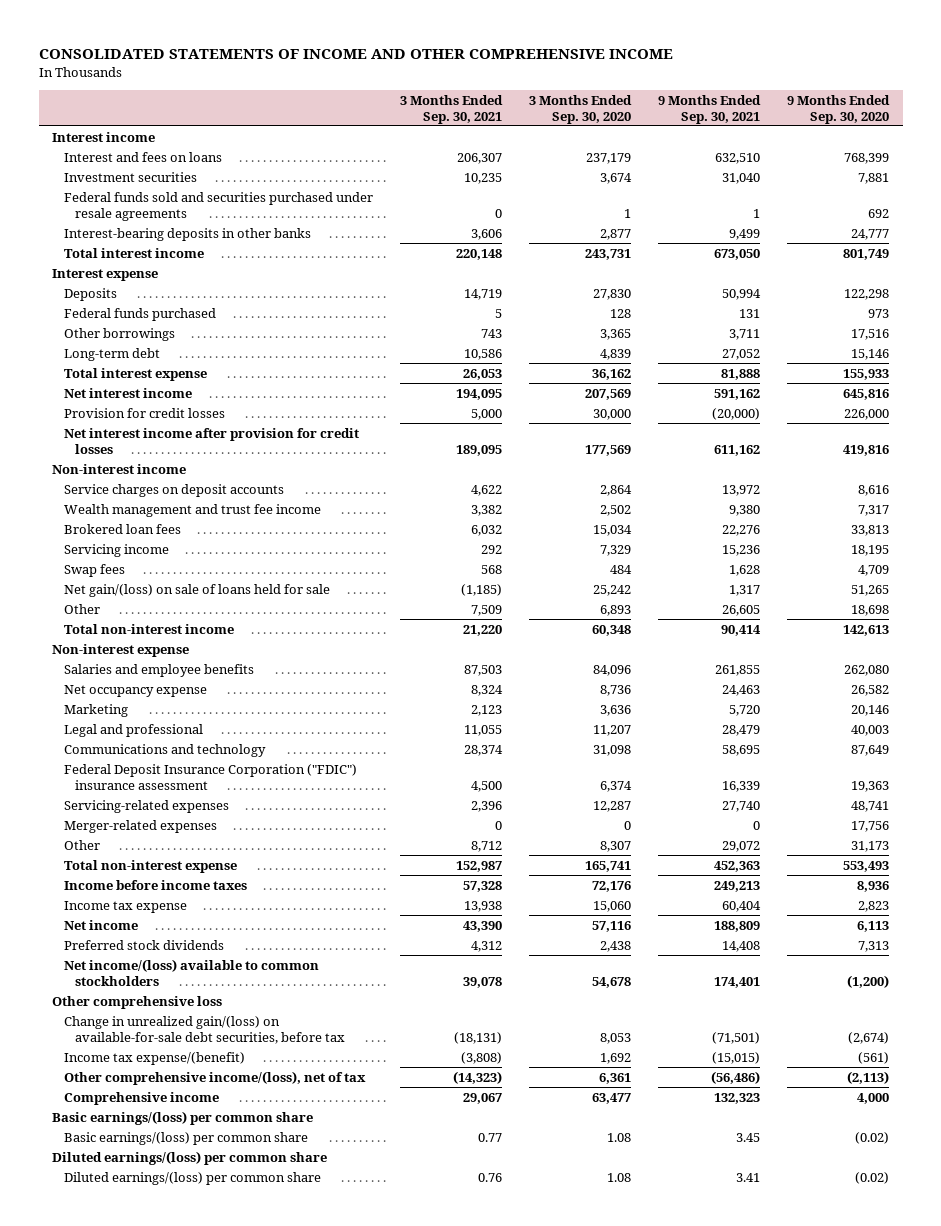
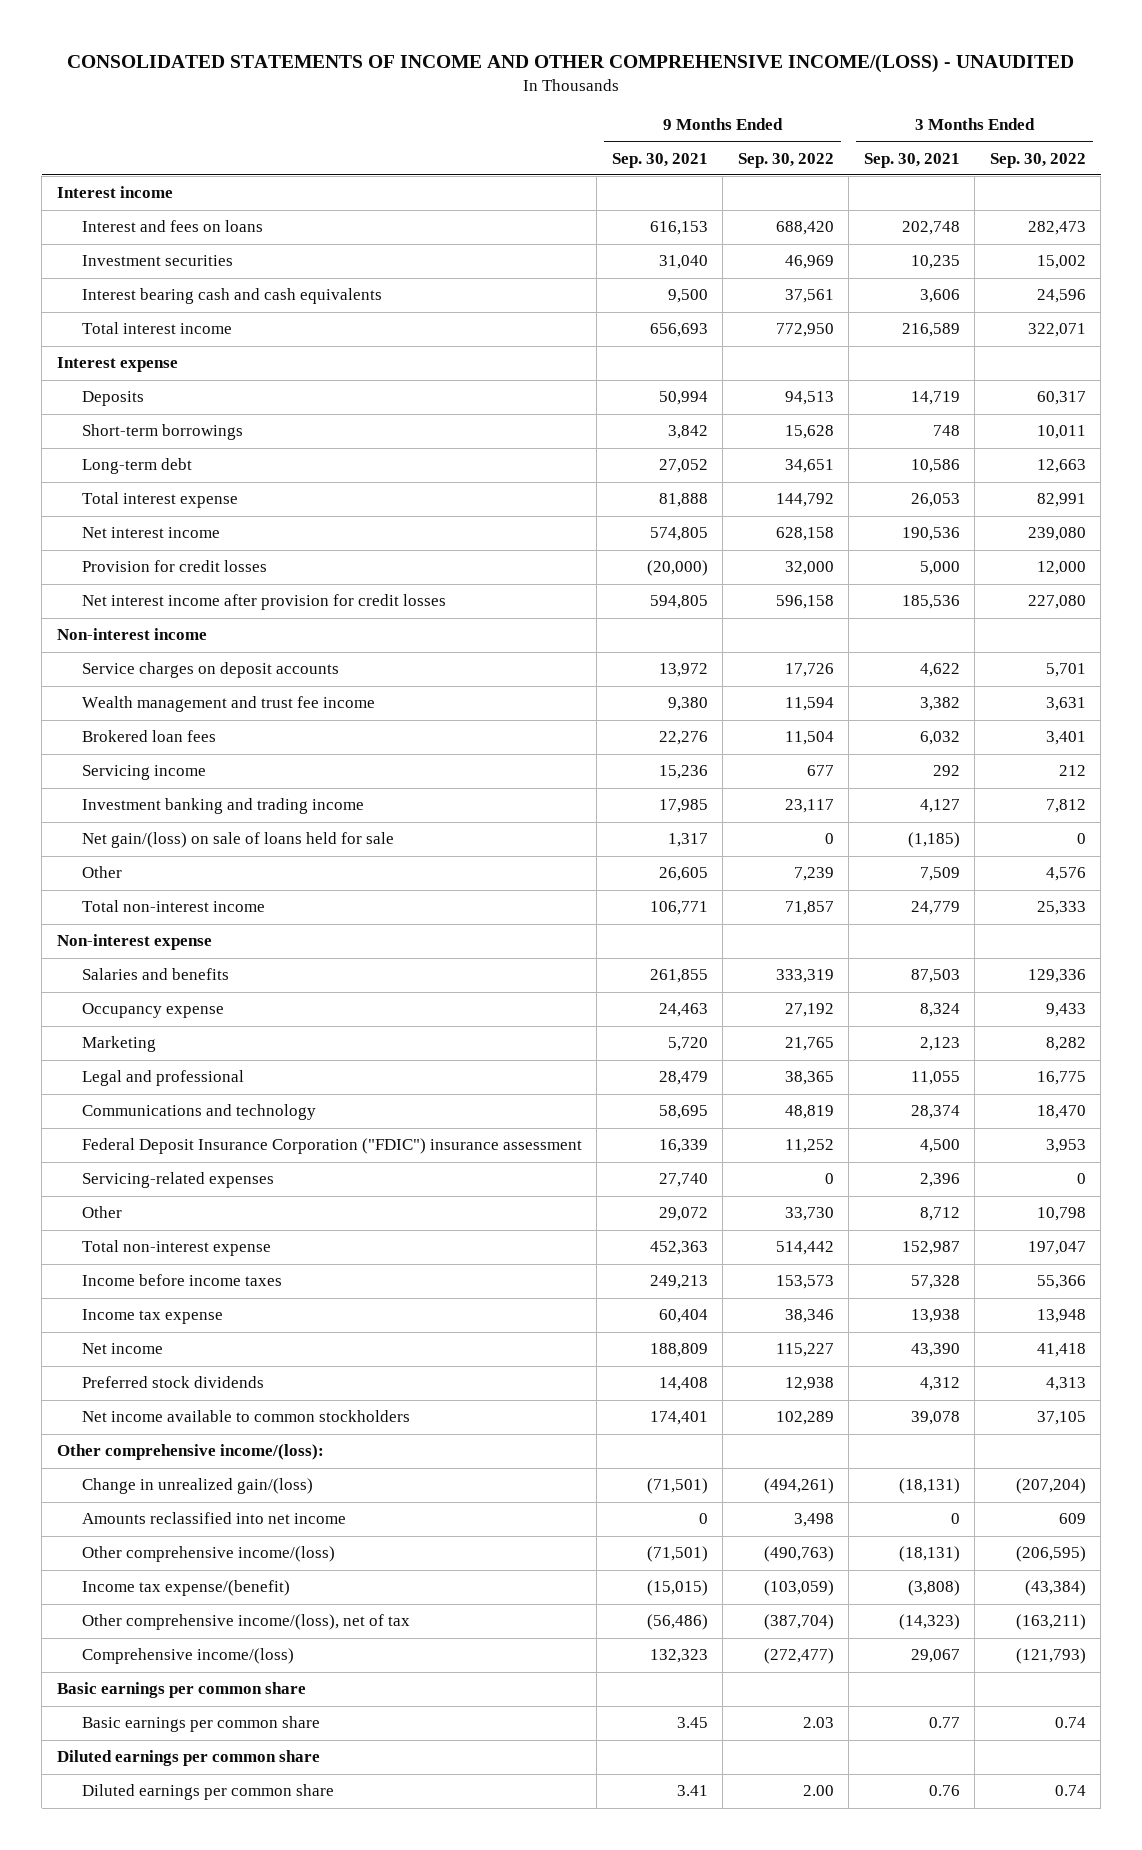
- CONSOLIDATED STATEMENTS OF INCOME AND OTHER COMPREHENSIVE INCOME
+ CONSOLIDATED STATEMENTS OF INCOME AND OTHER COMPREHENSIVE INCOME/(LOSS) - UNAUDITED
- | 3 Months Ended Sep. 30, 2021 | 3 Months Ended Sep. 30, 2020 | 9 Months Ended Sep. 30, 2021 | 9 Months Ended Sep. 30, 2020
+ | 9 Months Ended Sep. 30, 2021 | 9 Months Ended Sep. 30, 2022 | 3 Months Ended Sep. 30, 2021 | 3 Months Ended Sep. 30, 2022
- Interest and fees on loans | 206,307 | 237,179 | 632,510 | 768,399
+ Interest and fees on loans | 616,153 | 688,420 | 202,748 | 282,473
- Federal funds sold and securities purchased under resale agreements | 0 | 1 | 1 | 692
- Interest-bearing deposits in other banks | 3,606 | 2,877 | 9,499 | 24,777
- Total interest income | 220,148 | 243,731 | 673,050 | 801,749
+ Interest bearing cash and cash equivalents | 9,500 | 37,561 | 3,606 | 24,596
+ Total interest income | 656,693 | 772,950 | 216,589 | 322,071
- Federal funds purchased | 5 | 128 | 131 | 973
- Other borrowings | 743 | 3,365 | 3,711 | 17,516
+ Short-term borrowings | 3,842 | 15,628 | 748 | 10,011
- Net interest income | 194,095 | 207,569 | 591,162 | 645,816
+ Net interest income | 574,805 | 628,158 | 190,536 | 239,080
- Net interest income after provision for credit losses | 189,095 | 177,569 | 611,162 | 419,816
+ Net interest income after provision for credit losses | 594,805 | 596,158 | 185,536 | 227,080
- Swap fees | 568 | 484 | 1,628 | 4,709
+ Investment banking and trading income | 17,985 | 23,117 | 4,127 | 7,812
- Total non-interest income | 21,220 | 60,348 | 90,414 | 142,613
+ Total non-interest income | 106,771 | 71,857 | 24,779 | 25,333
- Salaries and employee benefits | 87,503 | 84,096 | 261,855 | 262,080
- Net occupancy expense | 8,324 | 8,736 | 24,463 | 26,582
+ Salaries and benefits | 261,855 | 333,319 | 87,503 | 129,336
+ Occupancy expense | 24,463 | 27,192 | 8,324 | 9,433
- Merger-related expenses | 0 | 0 | 0 | 17,756
- Net income/(loss) available to common stockholders | 39,078 | 54,678 | 174,401 | (1,200)
- Other comprehensive loss
- Change in unrealized gain/(loss) on available-for-sale debt securities, before tax | (18,131) | 8,053 | (71,501) | (2,674)
+ Net income available to common stockholders | 174,401 | 102,289 | 39,078 | 37,105
+ Other comprehensive income/(loss):
+ Change in unrealized gain/(loss) | (71,501) | (494,261) | (18,131) | (207,204)
+ Amounts reclassified into net income | 0 | 3,498 | 0 | 609
+ Other comprehensive income/(loss) | (71,501) | (490,763) | (18,131) | (206,595)
- Comprehensive income | 29,067 | 63,477 | 132,323 | 4,000
- Basic earnings/(loss) per common share
- Basic earnings/(loss) per common share | 0.77 | 1.08 | 3.45 | (0.02)
- Diluted earnings/(loss) per common share
- Diluted earnings/(loss) per common share | 0.76 | 1.08 | 3.41 | (0.02)
+ Comprehensive income/(loss) | 132,323 | (272,477) | 29,067 | (121,793)
+ Basic earnings per common share
+ Basic earnings per common share | 3.45 | 2.03 | 0.77 | 0.74
+ Diluted earnings per common share
+ Diluted earnings per common share | 3.41 | 2.00 | 0.76 | 0.74

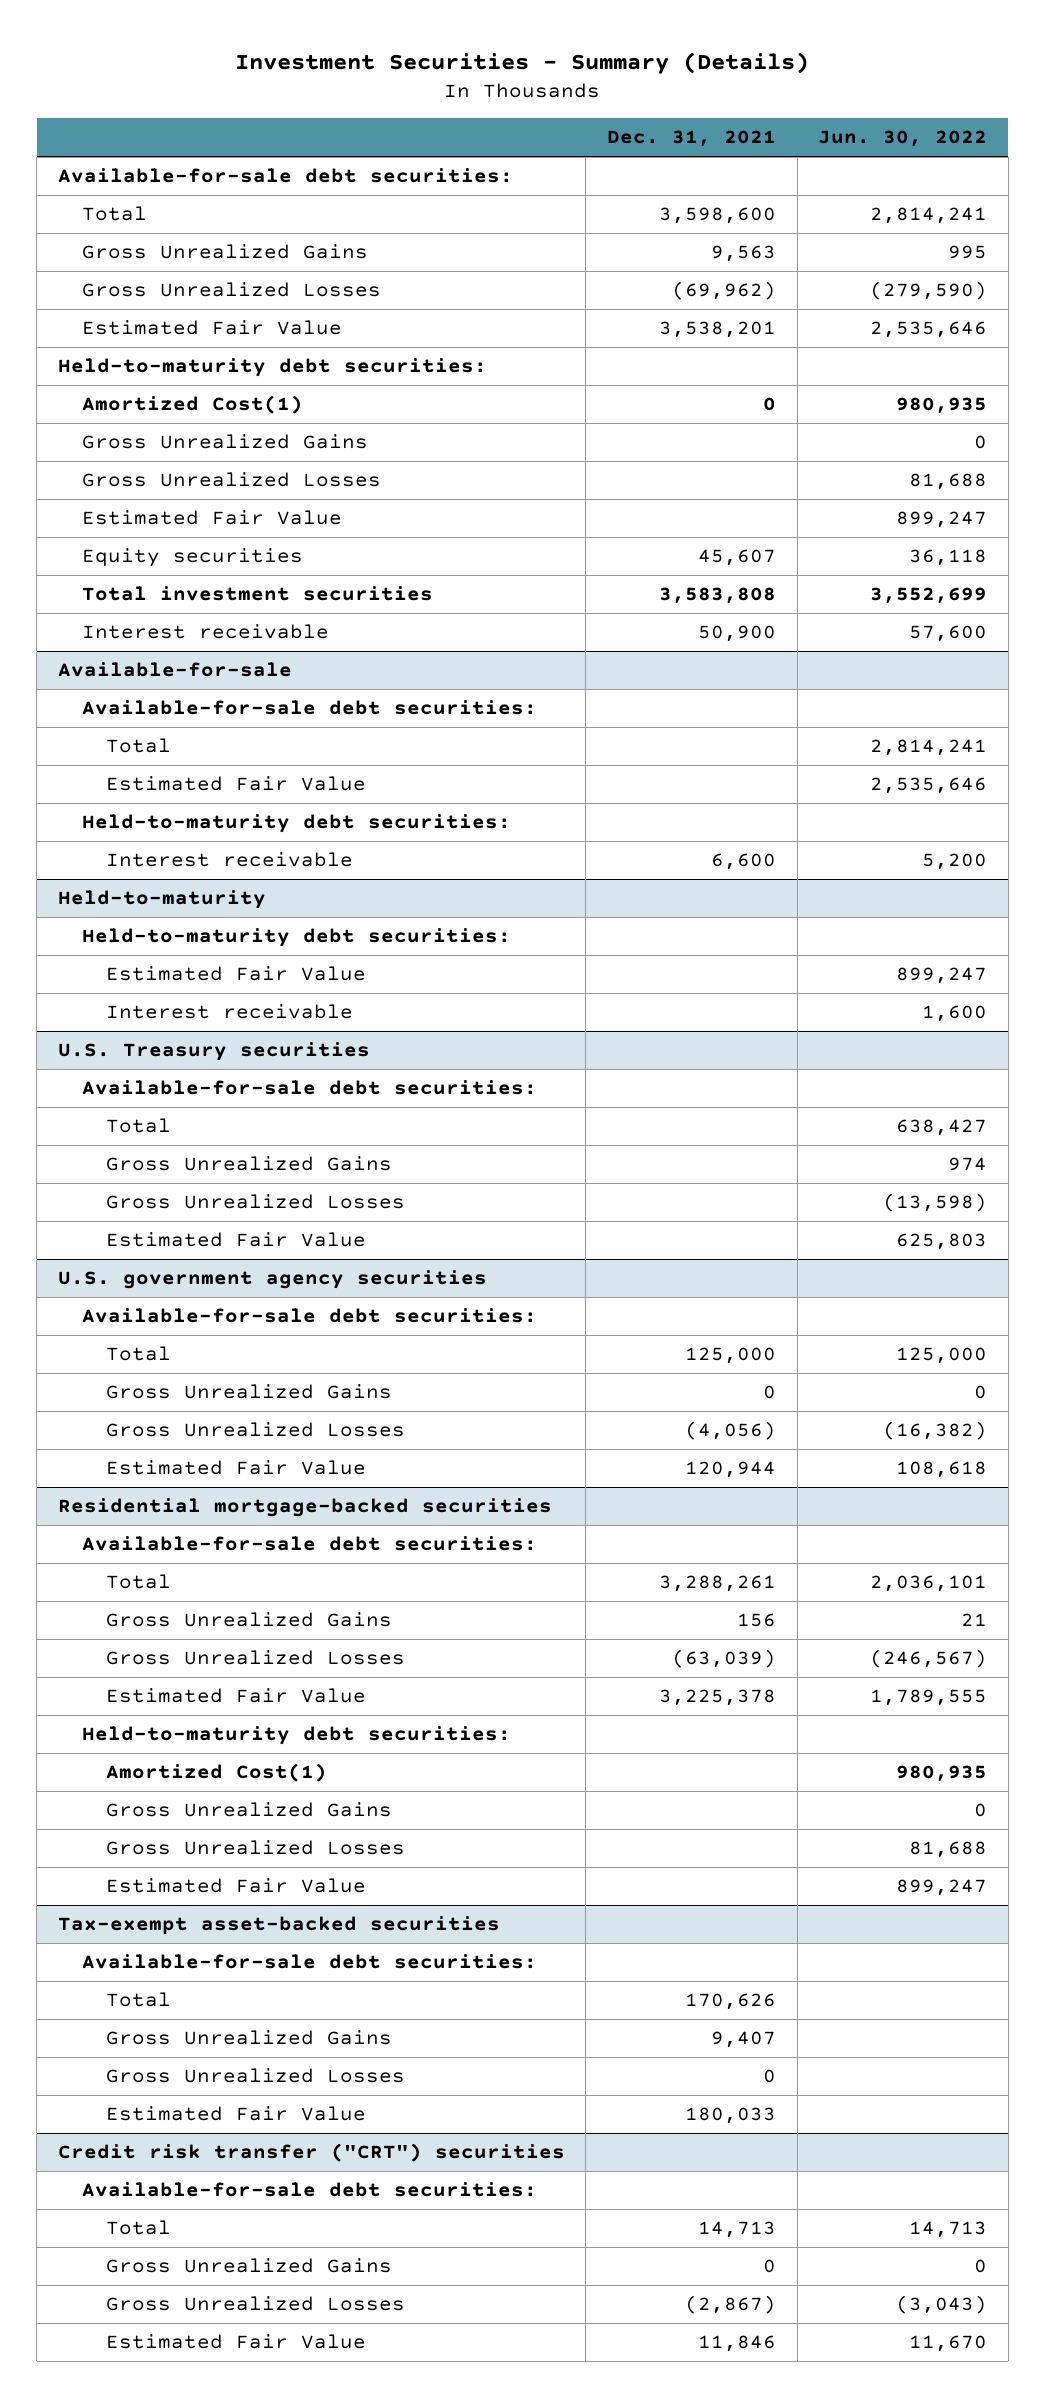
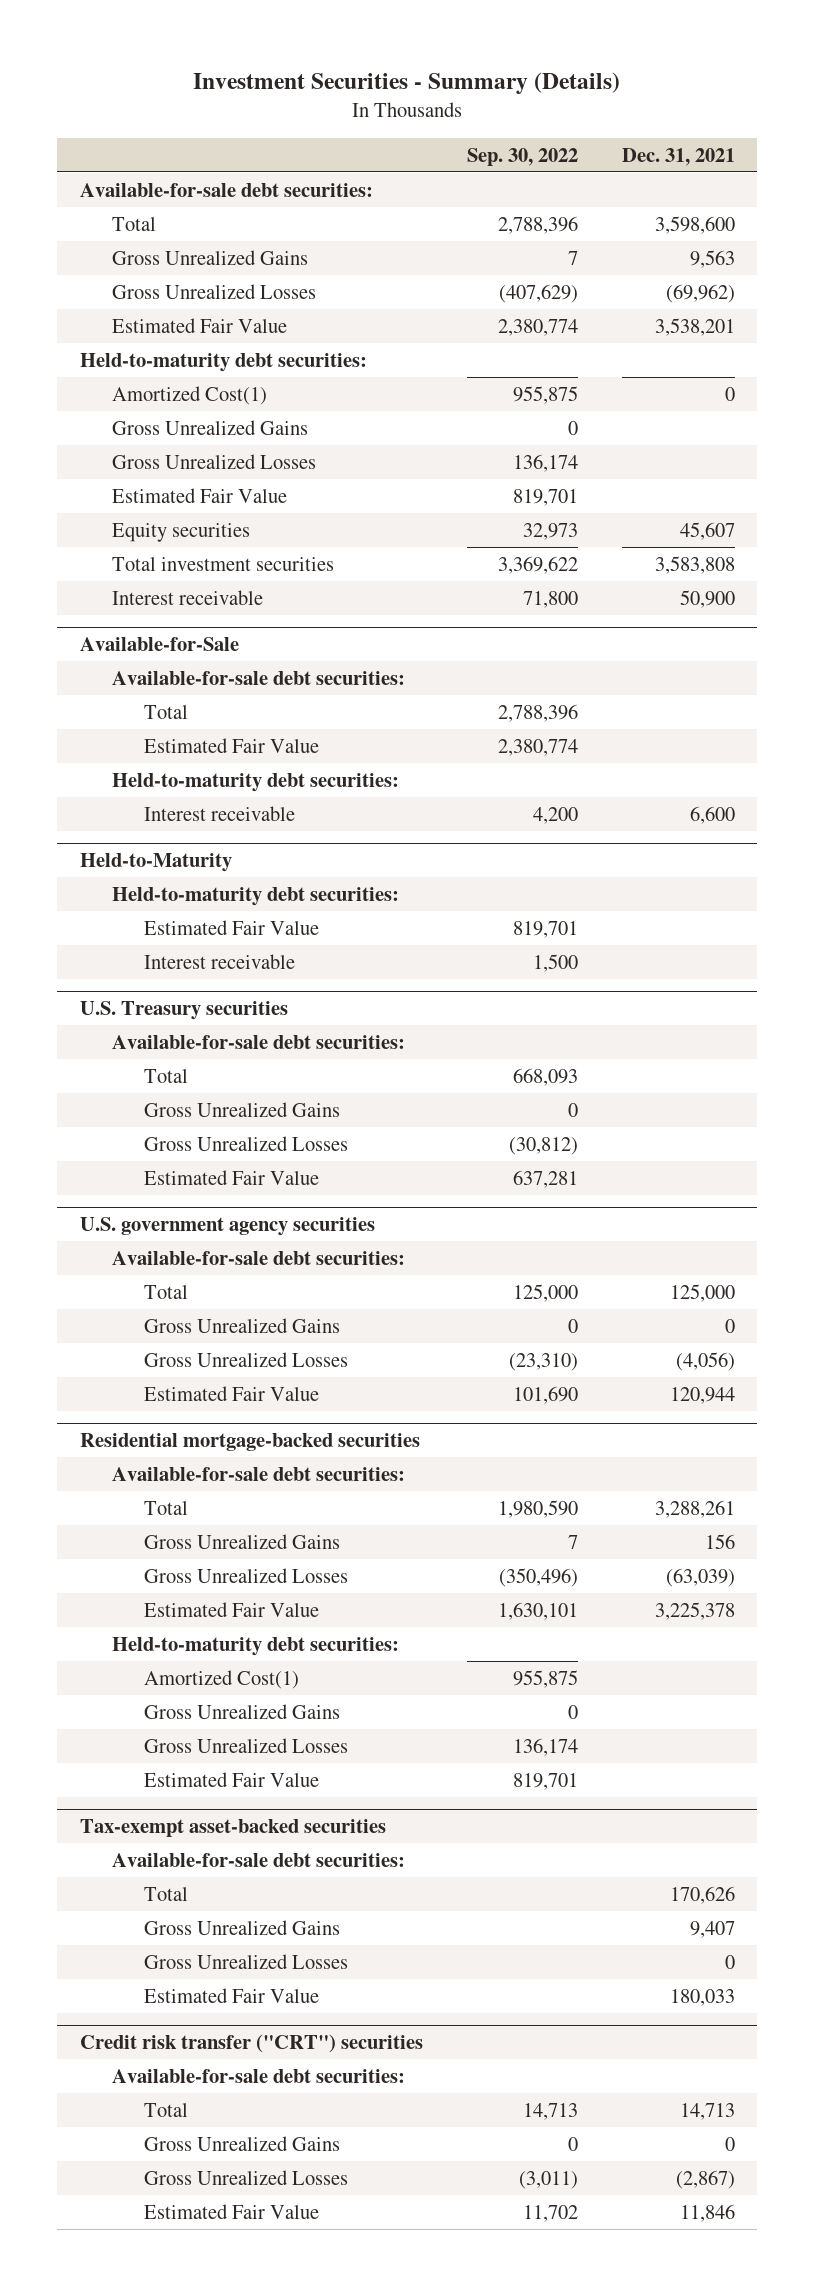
- | Dec. 31, 2021 | Jun. 30, 2022
+ | Sep. 30, 2022 | Dec. 31, 2021
- Available-for-sale
+ Available-for-Sale
- Held-to-maturity
+ Held-to-Maturity

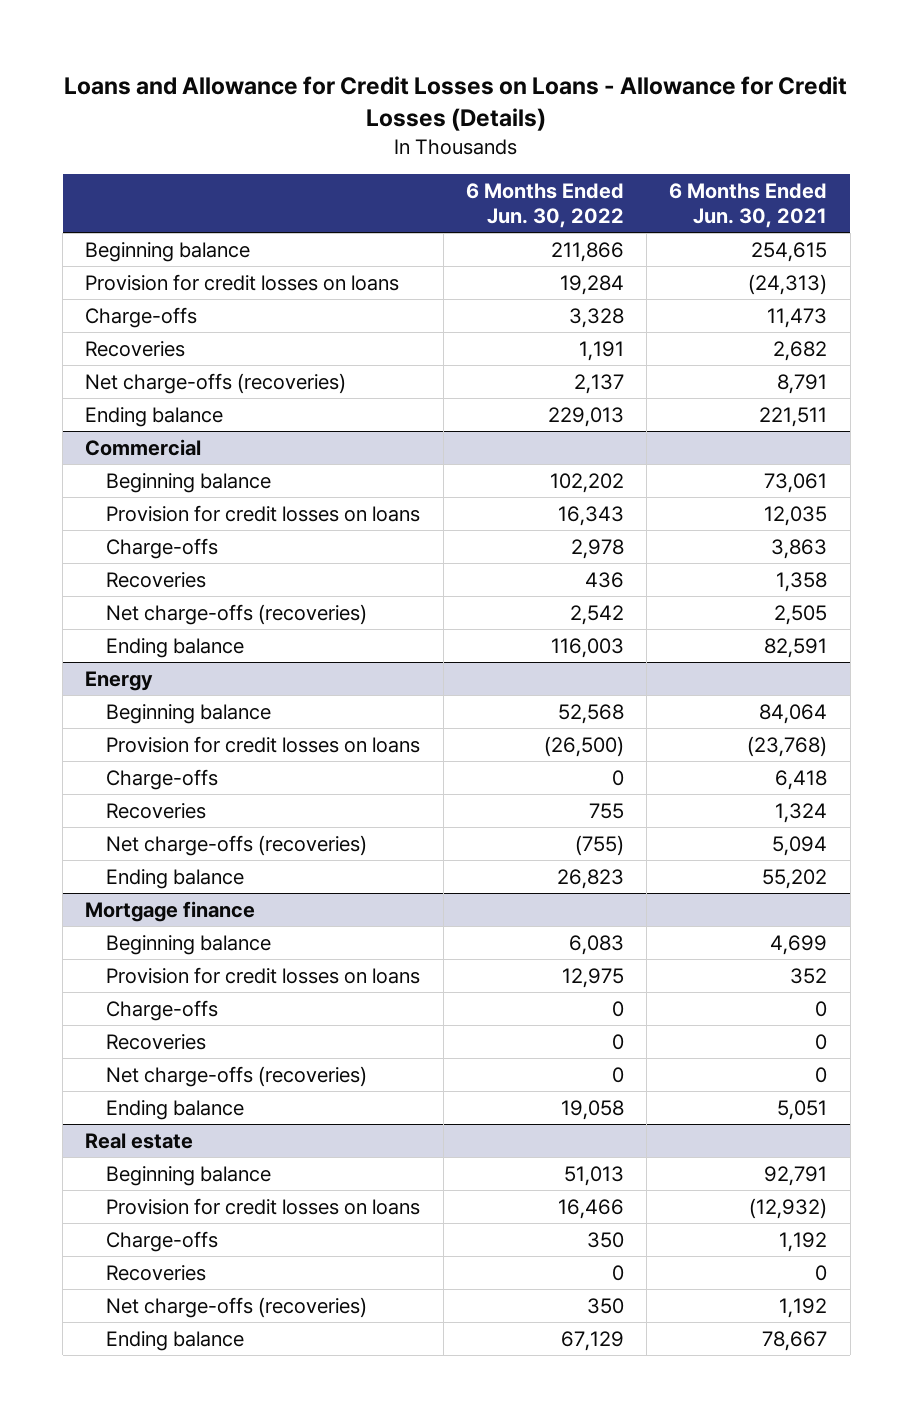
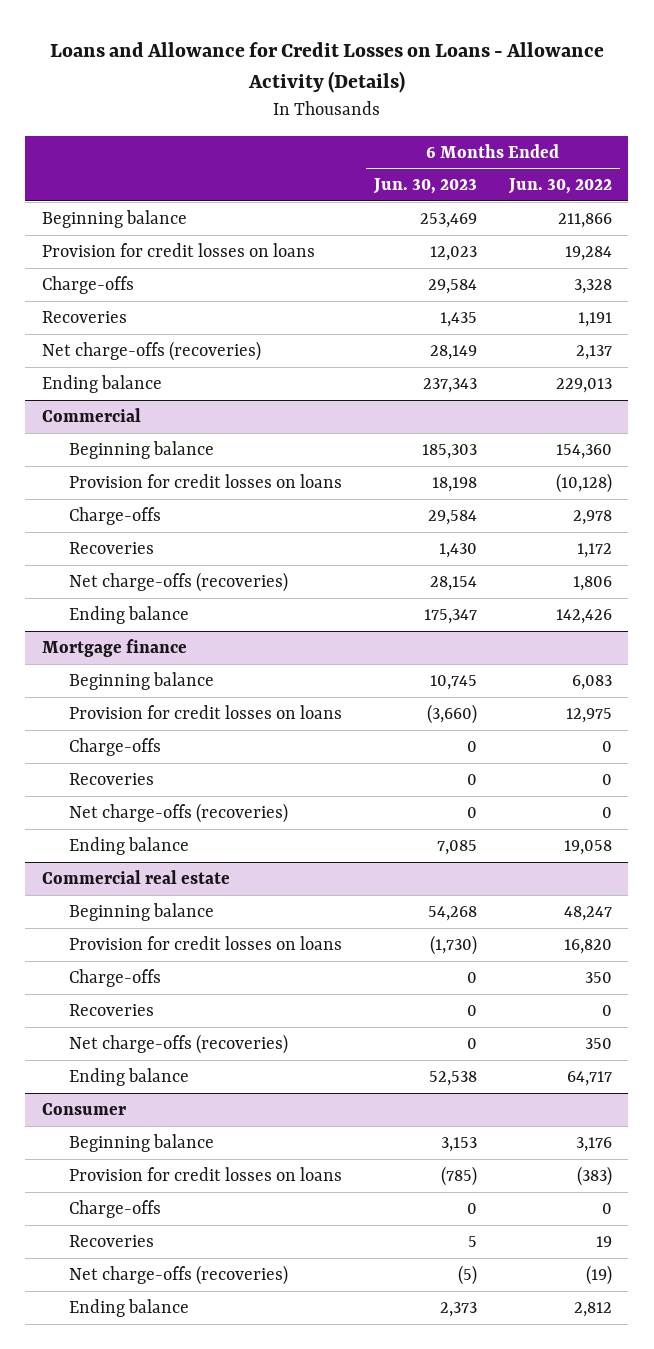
- Loans and Allowance for Credit Losses on Loans - Allowance for Credit Losses (Details)
+ Loans and Allowance for Credit Losses on Loans - Allowance Activity (Details)
- | 6 Months Ended Jun. 30, 2022 | 6 Months Ended Jun. 30, 2021
+ | 6 Months Ended Jun. 30, 2023 | 6 Months Ended Jun. 30, 2022
@ Commercial
- Beginning balance | 102,202 | 73,061
- Provision for credit losses on loans | 16,343 | 12,035
+ Beginning balance | 185,303 | 154,360
+ Provision for credit losses on loans | 18,198 | (10,128)
- Recoveries | 436 | 1,358
- Net charge-offs (recoveries) | 2,542 | 2,505
- Ending balance | 116,003 | 82,591
- Energy
- Beginning balance | 52,568 | 84,064
- Provision for credit losses on loans | (26,500) | (23,768)
- Charge-offs | 0 | 6,418
- Recoveries | 755 | 1,324
- Net charge-offs (recoveries) | (755) | 5,094
- Ending balance | 26,823 | 55,202
@ Commercial
+ Recoveries | 1,430 | 1,172
+ Net charge-offs (recoveries) | 28,154 | 1,806
+ Ending balance | 175,347 | 142,426
- Real estate
- Beginning balance | 51,013 | 92,791
- Provision for credit losses on loans | 16,466 | (12,932)
+ Commercial real estate
+ Beginning balance | 54,268 | 48,247
+ Provision for credit losses on loans | (1,730) | 16,820
- Ending balance | 67,129 | 78,667
+ Ending balance | 52,538 | 64,717
+ Consumer
+ Beginning balance | 3,153 | 3,176
+ Provision for credit losses on loans | (785) | (383)
+ Charge-offs | 0 | 0
+ Recoveries | 5 | 19
+ Net charge-offs (recoveries) | (5) | (19)
+ Ending balance | 2,373 | 2,812

